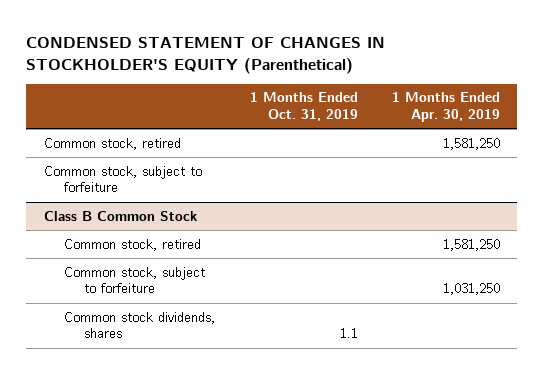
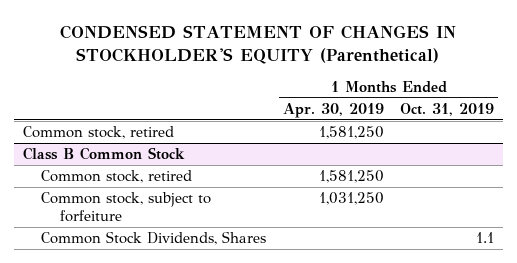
- | 1 Months Ended Oct. 31, 2019 | 1 Months Ended Apr. 30, 2019
+ | 1 Months Ended Apr. 30, 2019 | 1 Months Ended Oct. 31, 2019
- Common stock, subject to forfeiture
@ Class B Common Stock
- Common stock dividends, shares | 1.1 |
+ Common Stock Dividends, Shares | | 1.1

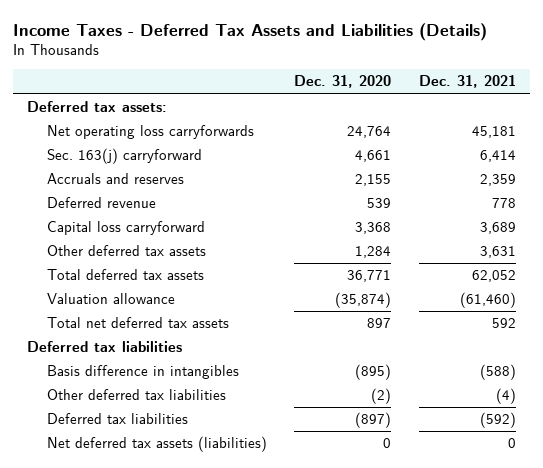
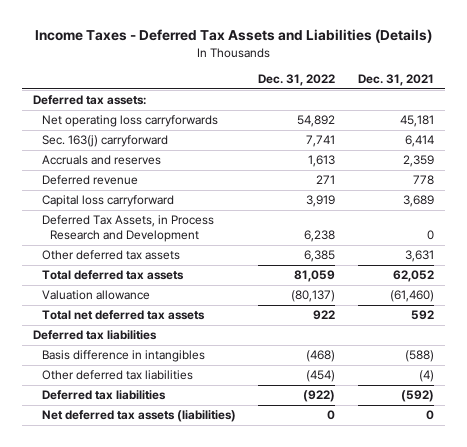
- | Dec. 31, 2020 | Dec. 31, 2021
+ | Dec. 31, 2022 | Dec. 31, 2021
+ Deferred Tax Assets, in Process Research and Development | 6,238 | 0

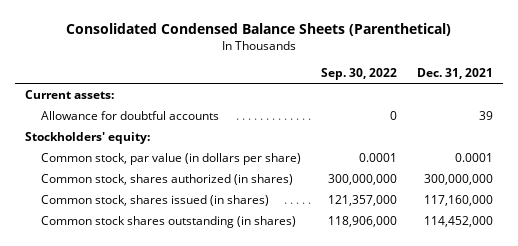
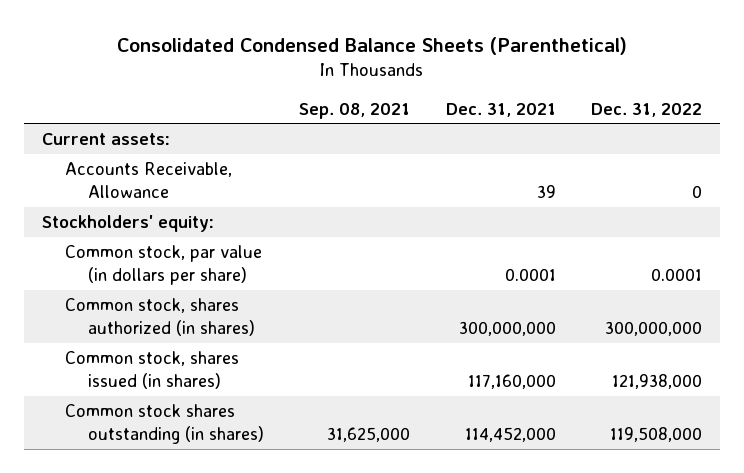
- | Sep. 30, 2022 | Dec. 31, 2021
+ | Sep. 08, 2021 | Dec. 31, 2021 | Dec. 31, 2022
- Allowance for doubtful accounts | 0 | 39
+ Accounts Receivable, Allowance | | 39 | 0

